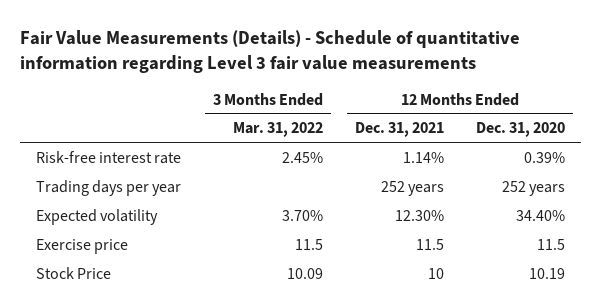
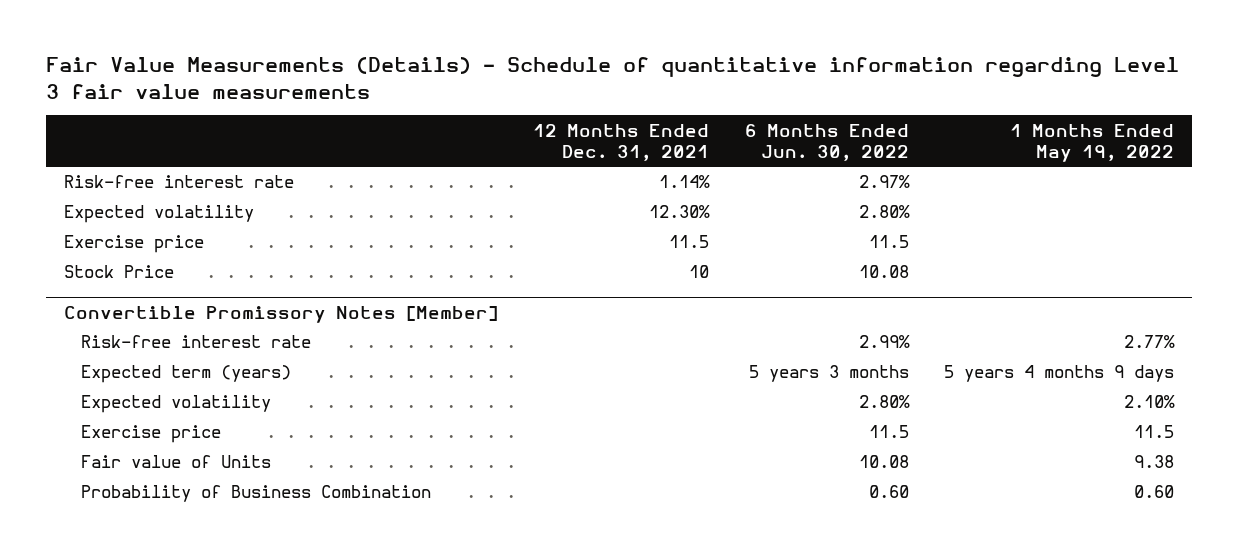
- | 3 Months Ended Mar. 31, 2022 | 12 Months Ended Dec. 31, 2021 | 12 Months Ended Dec. 31, 2020
+ | 12 Months Ended Dec. 31, 2021 | 6 Months Ended Jun. 30, 2022 | 1 Months Ended May 19, 2022
- Trading days per year | | 252 years | 252 years
+ Convertible Promissory Notes [Member]
+ Risk-free interest rate | | 2.99% | 2.77%
+ Expected term (years) | | 5 years 3 months | 5 years 4 months 9 days
+ Expected volatility | | 2.80% | 2.10%
+ Exercise price | | 11.5 | 11.5
+ Fair value of Units | | 10.08 | 9.38
+ Probability of Business Combination | | 0.60 | 0.60

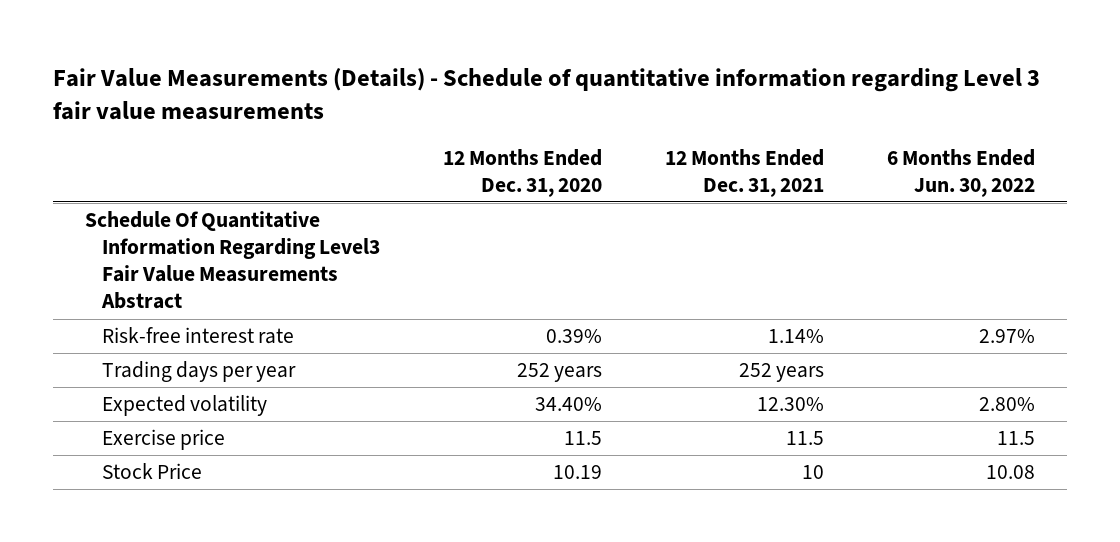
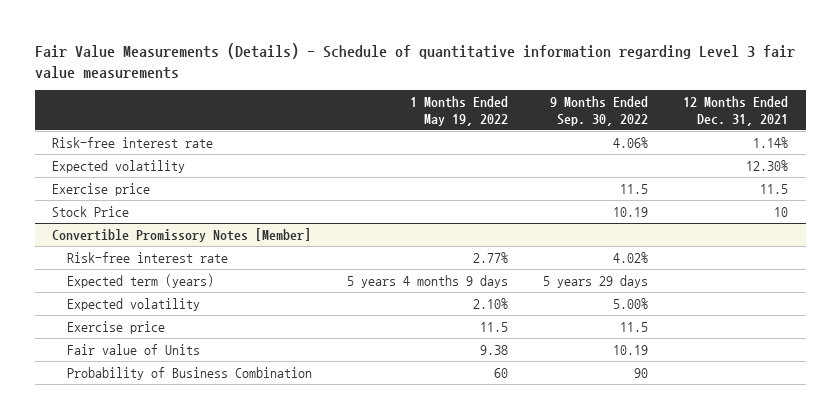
- | 12 Months Ended Dec. 31, 2020 | 12 Months Ended Dec. 31, 2021 | 6 Months Ended Jun. 30, 2022
+ | 1 Months Ended May 19, 2022 | 9 Months Ended Sep. 30, 2022 | 12 Months Ended Dec. 31, 2021
- Schedule Of Quantitative Information Regarding Level3 Fair Value Measurements Abstract
- Trading days per year | 252 years | 252 years |
+ Convertible Promissory Notes [Member]
+ Risk-free interest rate | 2.77% | 4.02% |
+ Expected term (years) | 5 years 4 months 9 days | 5 years 29 days |
+ Expected volatility | 2.10% | 5.00% |
+ Exercise price | 11.5 | 11.5 |
+ Fair value of Units | 9.38 | 10.19 |
+ Probability of Business Combination | 60 | 90 |

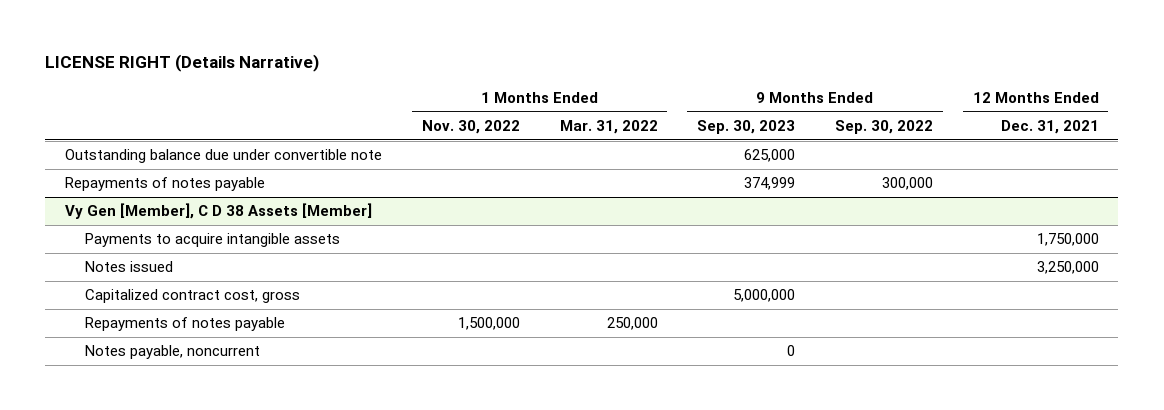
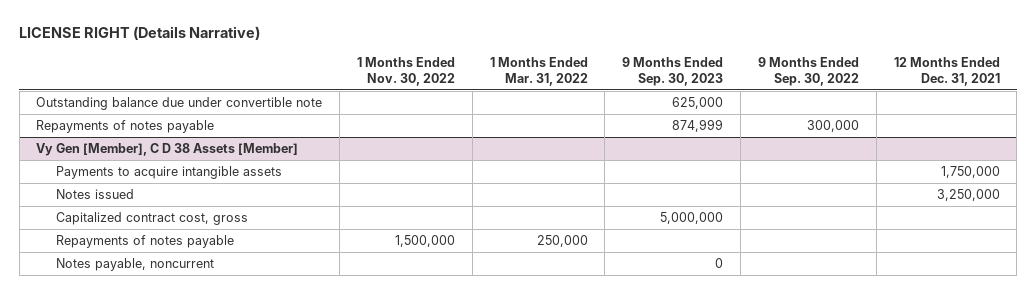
- Repayments of notes payable | | | 374,999 | 300,000 |
+ Repayments of notes payable | | | 874,999 | 300,000 |

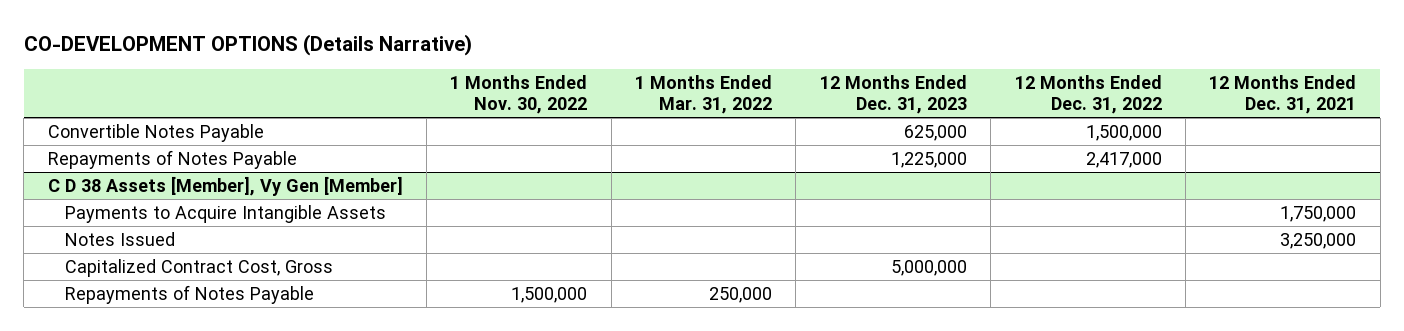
- LICENSE RIGHT (Details Narrative)
+ CO-DEVELOPMENT OPTIONS (Details Narrative)
- | 1 Months Ended Nov. 30, 2022 | 1 Months Ended Mar. 31, 2022 | 9 Months Ended Sep. 30, 2023 | 9 Months Ended Sep. 30, 2022 | 12 Months Ended Dec. 31, 2021
+ | 1 Months Ended Nov. 30, 2022 | 1 Months Ended Mar. 31, 2022 | 12 Months Ended Dec. 31, 2023 | 12 Months Ended Dec. 31, 2022 | 12 Months Ended Dec. 31, 2021
- Outstanding balance due under convertible note | | | 625,000 | |
- Repayments of notes payable | | | 874,999 | 300,000 |
- Vy Gen [Member], C D 38 Assets [Member]
- Payments to acquire intangible assets | | | | | 1,750,000
- Notes issued | | | | | 3,250,000
- Capitalized contract cost, gross | | | 5,000,000 | |
- Repayments of notes payable | 1,500,000 | 250,000 | | |
- Notes payable, noncurrent | | | 0 | |
+ Convertible Notes Payable | | | 625,000 | 1,500,000 |
+ Repayments of Notes Payable | | | 1,225,000 | 2,417,000 |
+ C D 38 Assets [Member], Vy Gen [Member]
+ Payments to Acquire Intangible Assets | | | | | 1,750,000
+ Notes Issued | | | | | 3,250,000
+ Capitalized Contract Cost, Gross | | | 5,000,000 | |
+ Repayments of Notes Payable | 1,500,000 | 250,000 | | |

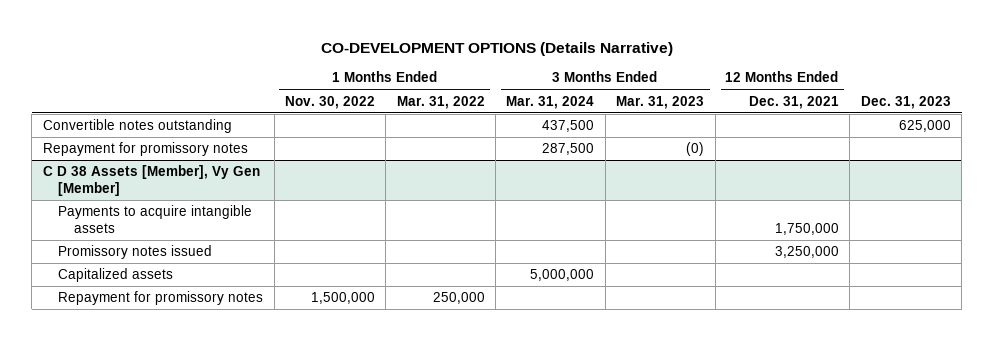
- | 1 Months Ended Nov. 30, 2022 | 1 Months Ended Mar. 31, 2022 | 12 Months Ended Dec. 31, 2023 | 12 Months Ended Dec. 31, 2022 | 12 Months Ended Dec. 31, 2021
+ | 1 Months Ended Nov. 30, 2022 | 1 Months Ended Mar. 31, 2022 | 3 Months Ended Mar. 31, 2024 | 3 Months Ended Mar. 31, 2023 | 12 Months Ended Dec. 31, 2021 | Dec. 31, 2023
- Convertible Notes Payable | | | 625,000 | 1,500,000 |
- Repayments of Notes Payable | | | 1,225,000 | 2,417,000 |
+ Convertible notes outstanding | | | 437,500 | | | 625,000
+ Repayment for promissory notes | | | 287,500 | (0) | |
@ C D 38 Assets [Member], Vy Gen [Member]
- Payments to Acquire Intangible Assets | | | | | 1,750,000
- Notes Issued | | | | | 3,250,000
- Capitalized Contract Cost, Gross | | | 5,000,000 | |
- Repayments of Notes Payable | 1,500,000 | 250,000 | | |
+ Payments to acquire intangible assets | | | | | 1,750,000 |
+ Promissory notes issued | | | | | 3,250,000 |
+ Capitalized assets | | | 5,000,000 | | |
+ Repayment for promissory notes | 1,500,000 | 250,000 | | | |

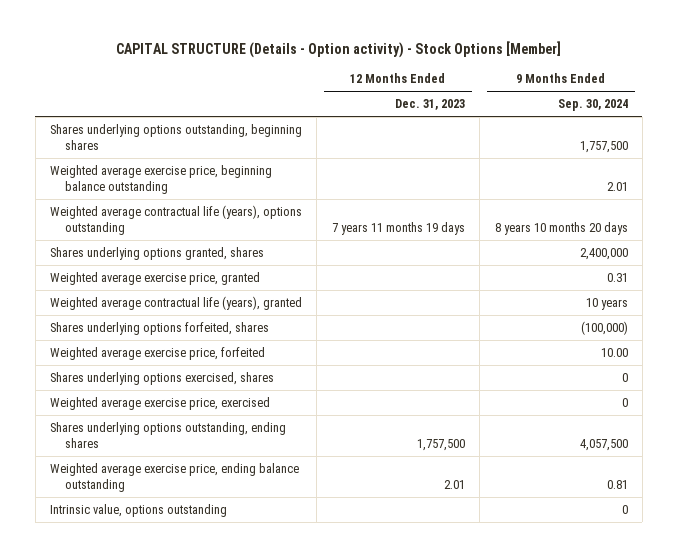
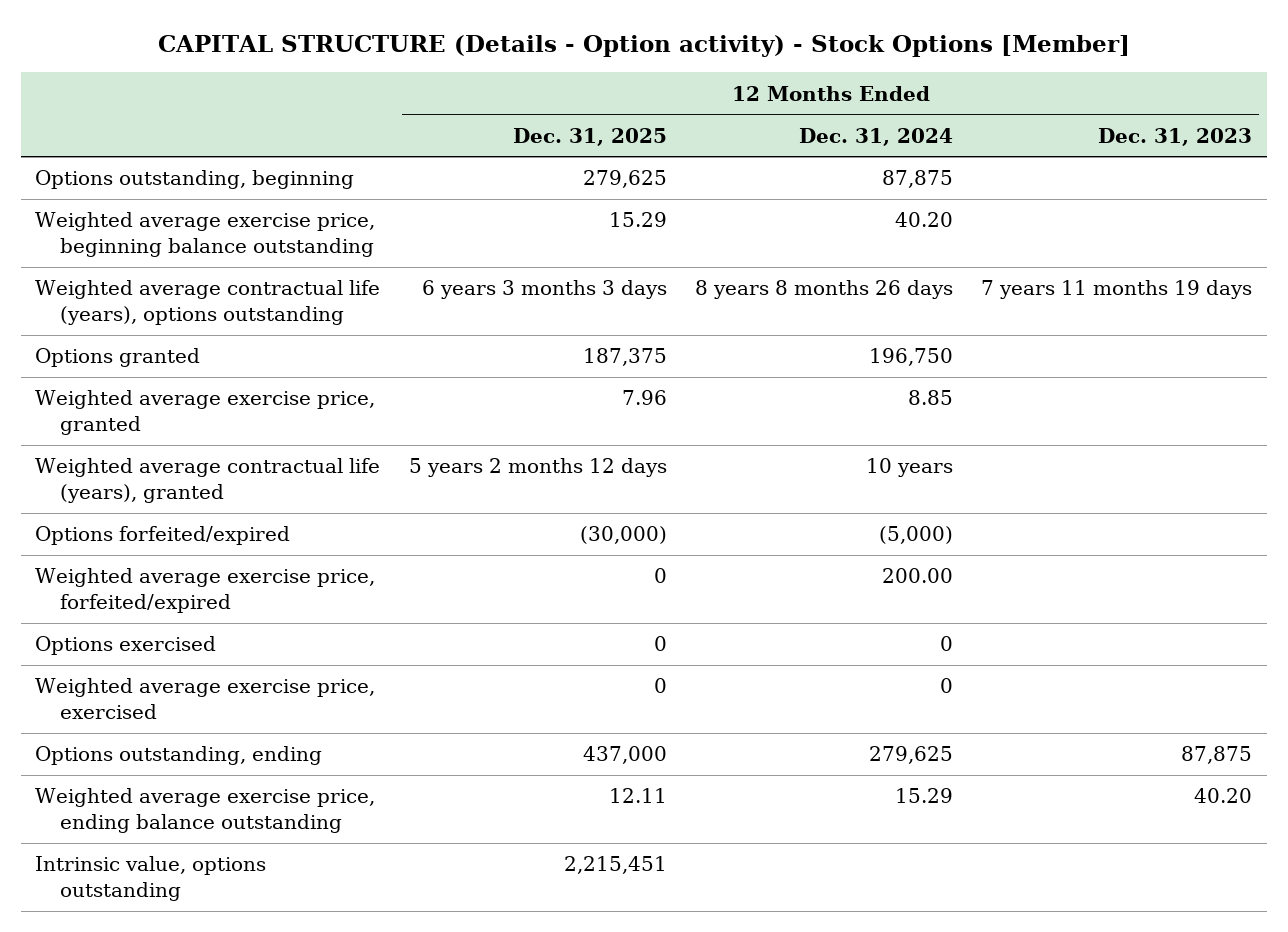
- | 12 Months Ended Dec. 31, 2023 | 9 Months Ended Sep. 30, 2024
+ | 12 Months Ended Dec. 31, 2025 | 12 Months Ended Dec. 31, 2024 | 12 Months Ended Dec. 31, 2023
- Shares underlying options outstanding, beginning shares | | 1,757,500
+ Options outstanding, beginning | 279,625 | 87,875 |
- Shares underlying options granted, shares | | 2,400,000
+ Options granted | 187,375 | 196,750 |
- Shares underlying options forfeited, shares | | (100,000)
- Weighted average exercise price, forfeited | | 10.00
- Shares underlying options exercised, shares | | 0
+ Options forfeited/expired | (30,000) | (5,000) |
+ Weighted average exercise price, forfeited/expired | 0 | 200.00 |
+ Options exercised | 0 | 0 |
- Shares underlying options outstanding, ending shares | 1,757,500 | 4,057,500
- Weighted average exercise price, ending balance outstanding | 2.01 | 0.81
+ Options outstanding, ending | 437,000 | 279,625 | 87,875
+ Weighted average exercise price, ending balance outstanding | 12.11 | 15.29 | 40.20

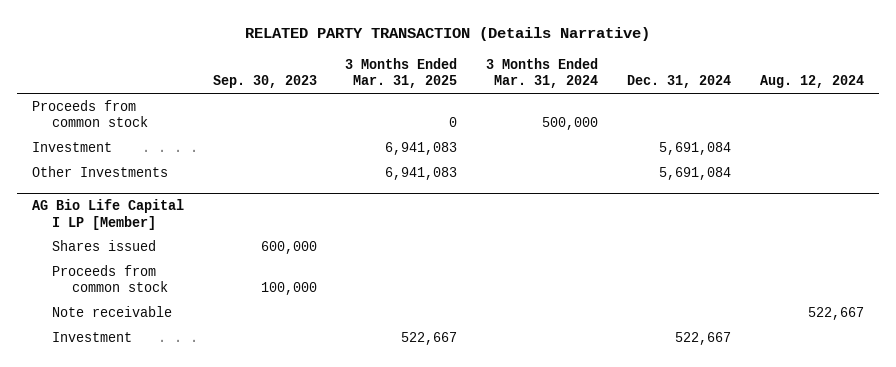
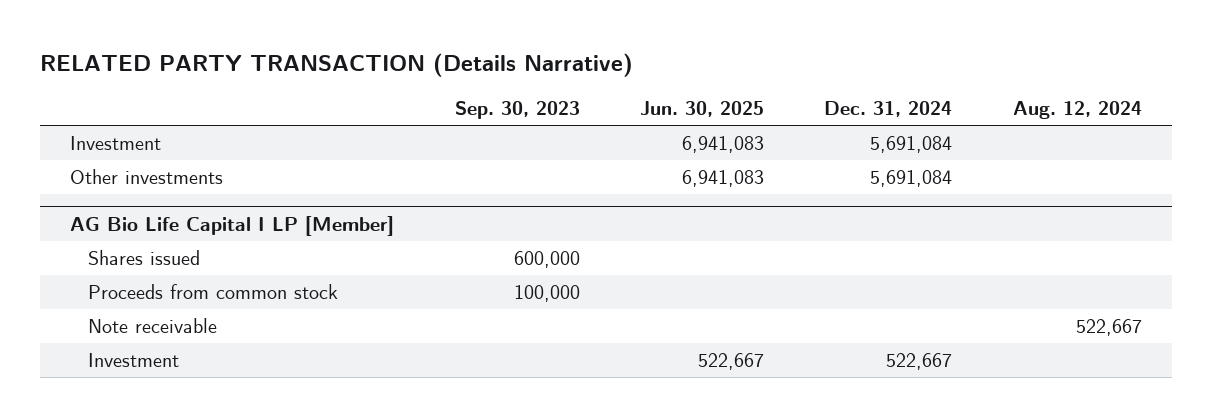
- | Sep. 30, 2023 | 3 Months Ended Mar. 31, 2025 | 3 Months Ended Mar. 31, 2024 | Dec. 31, 2024 | Aug. 12, 2024
+ | Sep. 30, 2023 | Jun. 30, 2025 | Dec. 31, 2024 | Aug. 12, 2024
- Proceeds from common stock | | 0 | 500,000 | |
- Other Investments | | 6,941,083 | | 5,691,084 |
+ Other investments | | 6,941,083 | 5,691,084 |

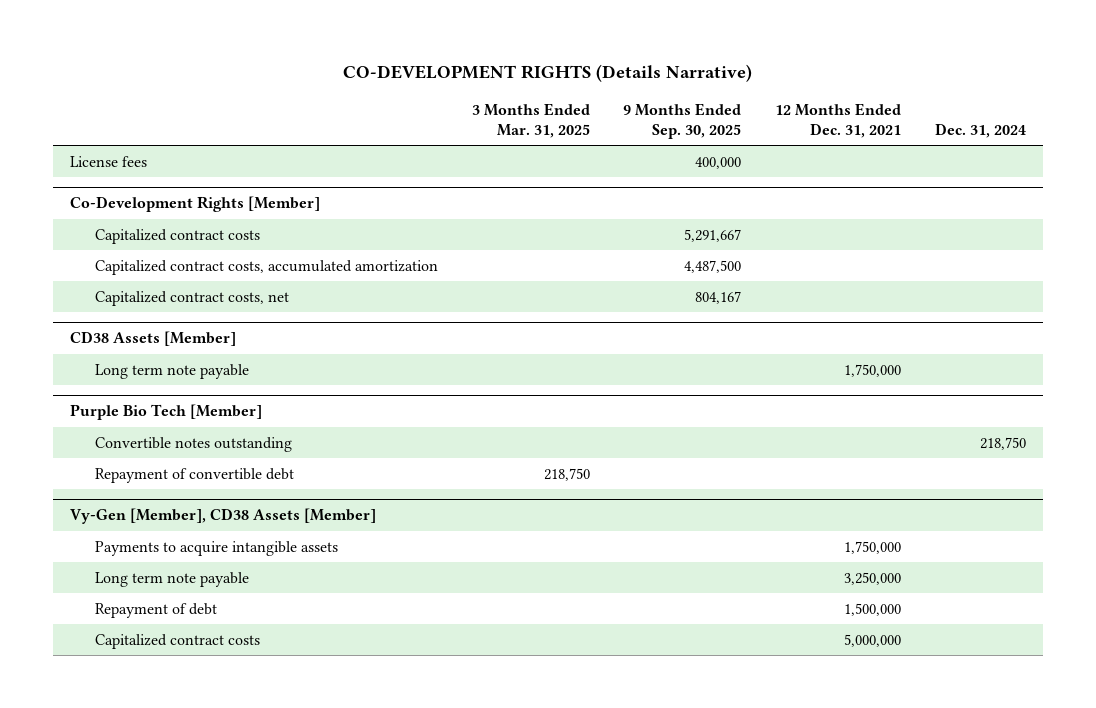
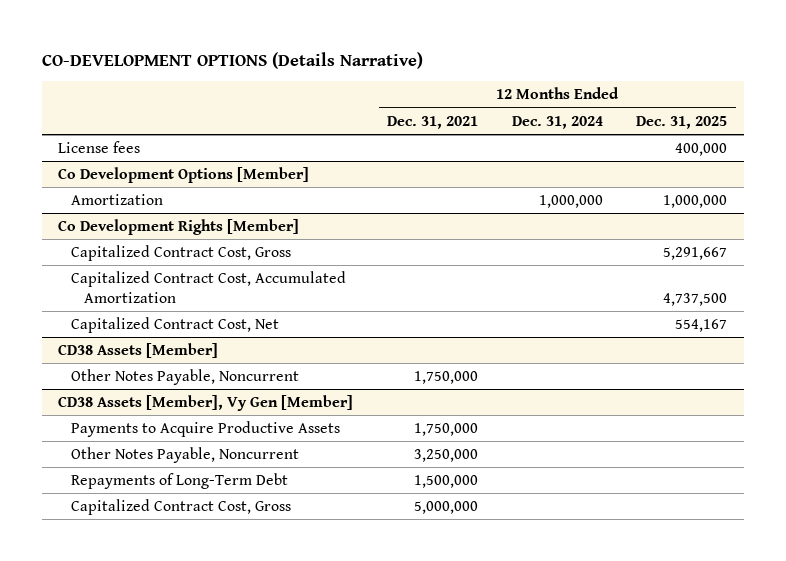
- CO-DEVELOPMENT RIGHTS (Details Narrative)
+ CO-DEVELOPMENT OPTIONS (Details Narrative)
- | 3 Months Ended Mar. 31, 2025 | 9 Months Ended Sep. 30, 2025 | 12 Months Ended Dec. 31, 2021 | Dec. 31, 2024
+ | 12 Months Ended Dec. 31, 2021 | 12 Months Ended Dec. 31, 2024 | 12 Months Ended Dec. 31, 2025
- Co-Development Rights [Member]
- Capitalized contract costs | | 5,291,667 | |
- Capitalized contract costs, accumulated amortization | | 4,487,500 | |
- Capitalized contract costs, net | | 804,167 | |
+ Co Development Options [Member]
+ Amortization | | 1,000,000 | 1,000,000
+ Co Development Rights [Member]
+ Capitalized Contract Cost, Gross | | | 5,291,667
+ Capitalized Contract Cost, Accumulated Amortization | | | 4,737,500
+ Capitalized Contract Cost, Net | | | 554,167
@ CD38 Assets [Member]
- Long term note payable | | | 1,750,000 |
- Purple Bio Tech [Member]
- Convertible notes outstanding | | | | 218,750
- Repayment of convertible debt | 218,750 | | |
- Vy-Gen [Member], CD38 Assets [Member]
- Payments to acquire intangible assets | | | 1,750,000 |
- Long term note payable | | | 3,250,000 |
- Repayment of debt | | | 1,500,000 |
- Capitalized contract costs | | | 5,000,000 |
@ CD38 Assets [Member]
+ Other Notes Payable, Noncurrent | 1,750,000 | |
+ CD38 Assets [Member], Vy Gen [Member]
+ Payments to Acquire Productive Assets | 1,750,000 | |
+ Other Notes Payable, Noncurrent | 3,250,000 | |
+ Repayments of Long-Term Debt | 1,500,000 | |
+ Capitalized Contract Cost, Gross | 5,000,000 | |

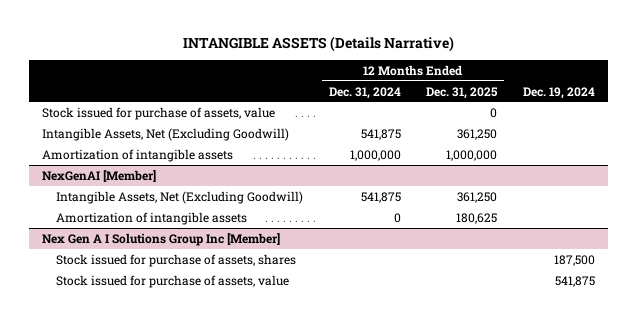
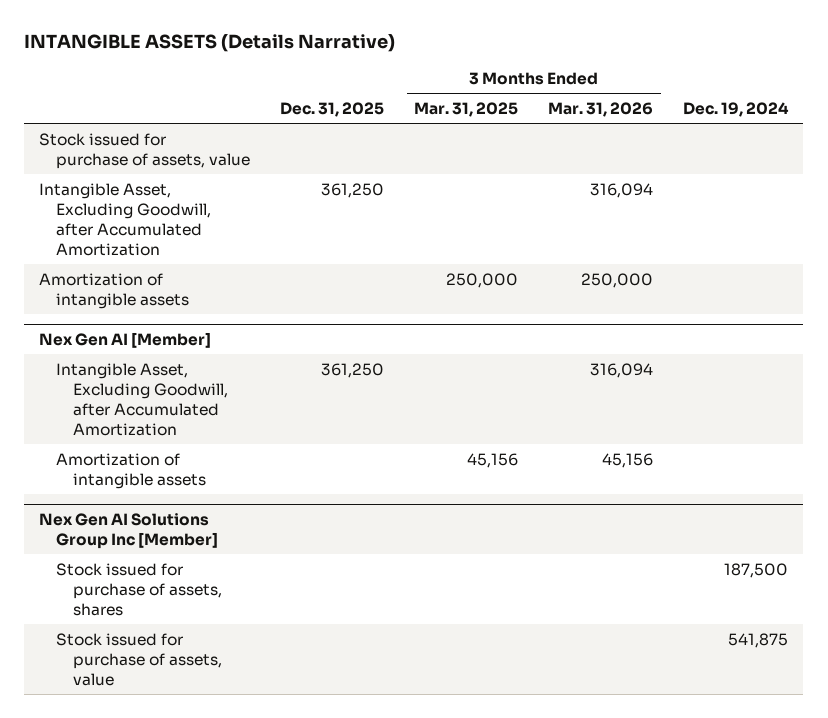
- | 12 Months Ended Dec. 31, 2024 | 12 Months Ended Dec. 31, 2025 | Dec. 19, 2024
+ | Dec. 31, 2025 | 3 Months Ended Mar. 31, 2025 | 3 Months Ended Mar. 31, 2026 | Dec. 19, 2024
- Intangible Assets, Net (Excluding Goodwill) | 541,875 | 361,250 |
+ Intangible Asset, Excluding Goodwill, after Accumulated Amortization | 361,250 | | 316,094 |
- NexGenAI [Member]
- Intangible Assets, Net (Excluding Goodwill) | 541,875 | 361,250 |
- Amortization of intangible assets | 0 | 180,625 |
- Nex Gen A I Solutions Group Inc [Member]
+ Nex Gen AI [Member]
+ Intangible Asset, Excluding Goodwill, after Accumulated Amortization | 361,250 | | 316,094 |
+ Amortization of intangible assets | | 45,156 | 45,156 |
+ Nex Gen AI Solutions Group Inc [Member]

